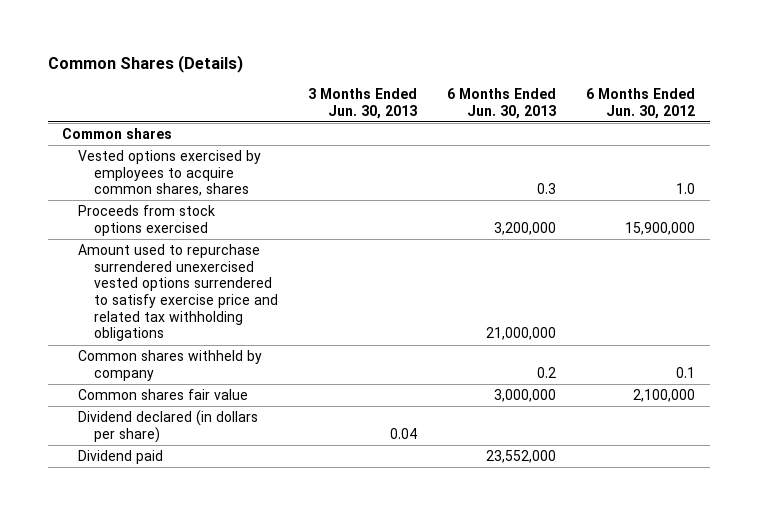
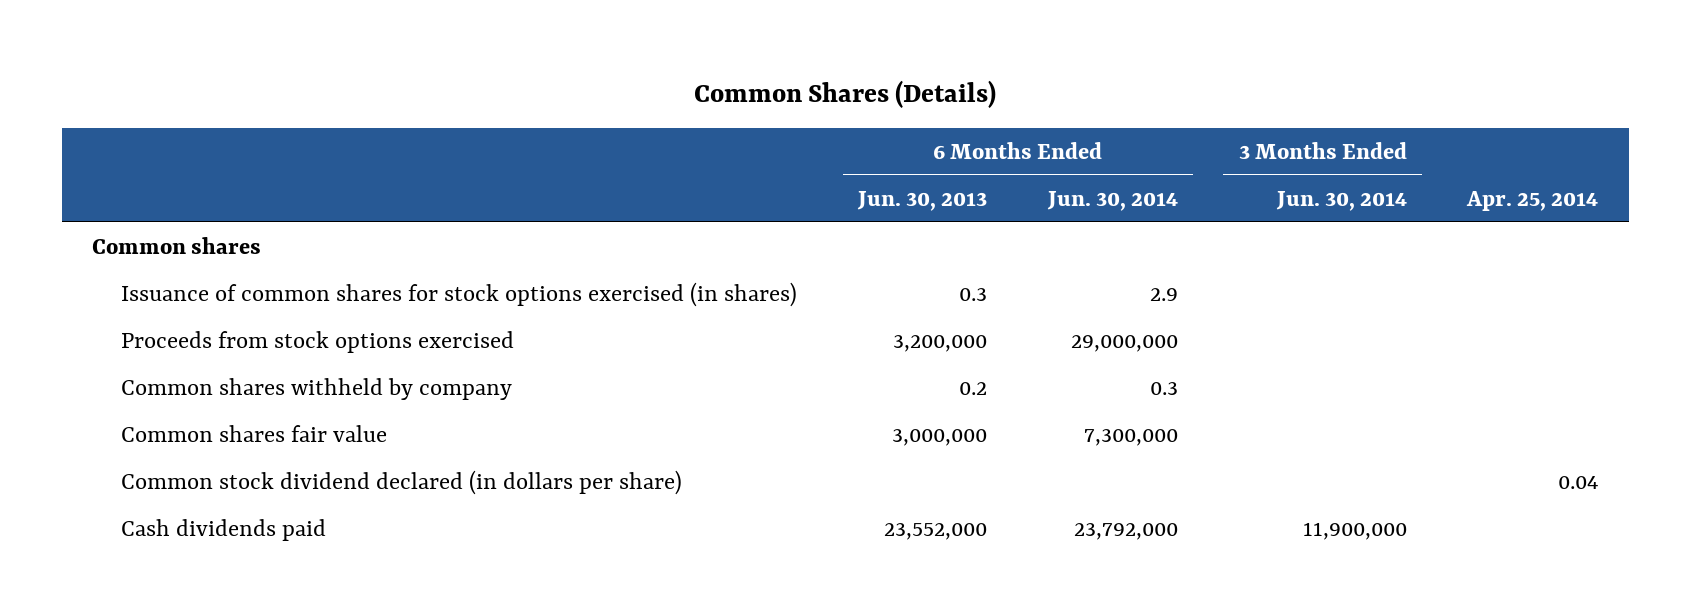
- | 3 Months Ended Jun. 30, 2013 | 6 Months Ended Jun. 30, 2013 | 6 Months Ended Jun. 30, 2012
+ | 6 Months Ended Jun. 30, 2013 | 6 Months Ended Jun. 30, 2014 | 3 Months Ended Jun. 30, 2014 | Apr. 25, 2014
- Vested options exercised by employees to acquire common shares, shares | | 0.3 | 1.0
+ Issuance of common shares for stock options exercised (in shares) | 0.3 | 2.9 | |
- Amount used to repurchase surrendered unexercised vested options surrendered to satisfy exercise price and related tax withholding obligations | | 21,000,000 |
- Dividend declared (in dollars per share) | 0.04 | |
- Dividend paid | | 23,552,000 |
+ Common stock dividend declared (in dollars per share) | | | | 0.04
+ Cash dividends paid | 23,552,000 | 23,792,000 | 11,900,000 |

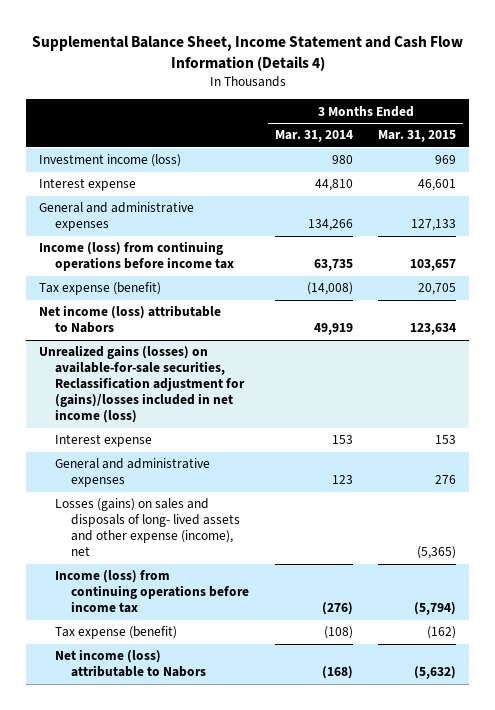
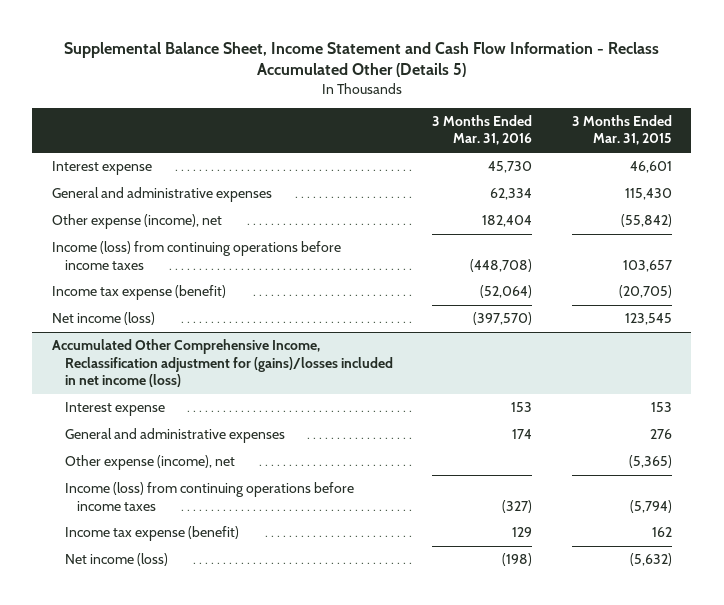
- Supplemental Balance Sheet, Income Statement and Cash Flow Information (Details 4)
+ Supplemental Balance Sheet, Income Statement and Cash Flow Information - Reclass Accumulated Other (Details 5)
- | 3 Months Ended Mar. 31, 2014 | 3 Months Ended Mar. 31, 2015
+ | 3 Months Ended Mar. 31, 2016 | 3 Months Ended Mar. 31, 2015
- Investment income (loss) | 980 | 969
- General and administrative expenses | 134,266 | 127,133
- Income (loss) from continuing operations before income tax | 63,735 | 103,657
- Tax expense (benefit) | (14,008) | 20,705
- Net income (loss) attributable to Nabors | 49,919 | 123,634
- Unrealized gains (losses) on available-for-sale securities, Reclassification adjustment for (gains)/losses included in net income (loss)
+ General and administrative expenses | 62,334 | 115,430
+ Other expense (income), net | 182,404 | (55,842)
+ Income (loss) from continuing operations before income taxes | (448,708) | 103,657
+ Income tax expense (benefit) | (52,064) | (20,705)
+ Net income (loss) | (397,570) | 123,545
+ Accumulated Other Comprehensive Income, Reclassification adjustment for (gains)/losses included in net income (loss)
- Losses (gains) on sales and disposals of long- lived assets and other expense (income), net | | (5,365)
- Income (loss) from continuing operations before income tax | (276) | (5,794)
- Tax expense (benefit) | (108) | (162)
- Net income (loss) attributable to Nabors | (168) | (5,632)
+ Other expense (income), net | | (5,365)
+ Income (loss) from continuing operations before income taxes | (327) | (5,794)
+ Income tax expense (benefit) | 129 | 162
+ Net income (loss) | (198) | (5,632)

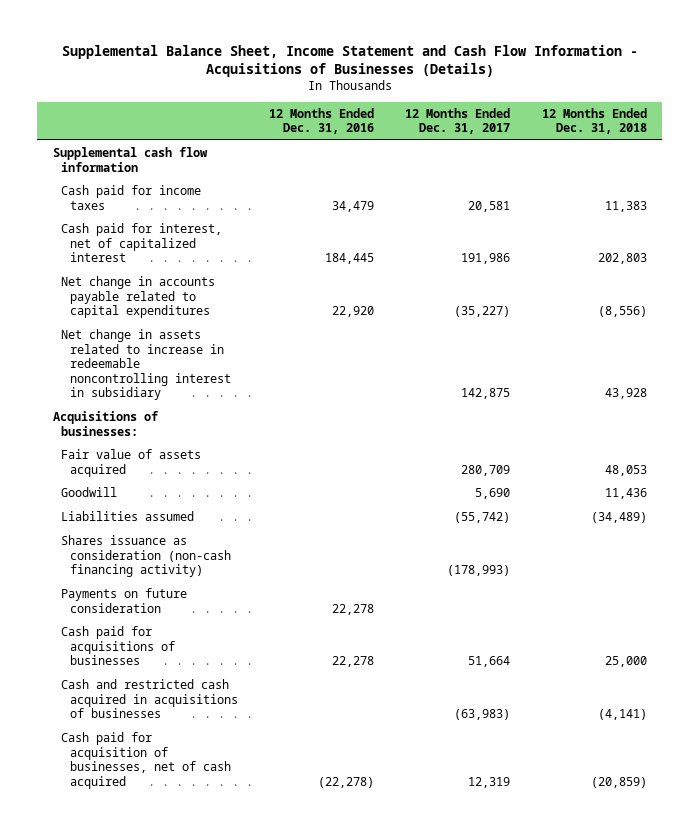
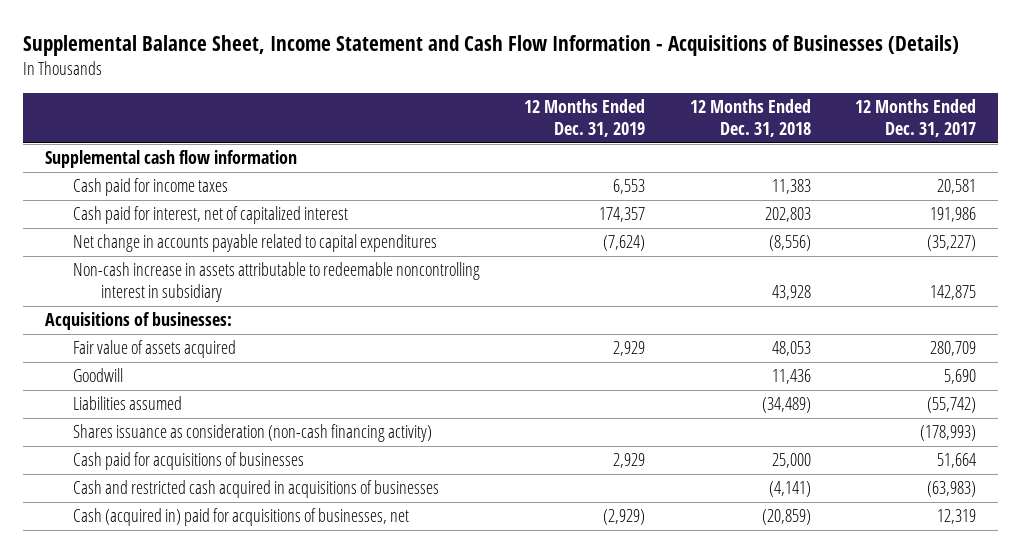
- | 12 Months Ended Dec. 31, 2016 | 12 Months Ended Dec. 31, 2017 | 12 Months Ended Dec. 31, 2018
+ | 12 Months Ended Dec. 31, 2019 | 12 Months Ended Dec. 31, 2018 | 12 Months Ended Dec. 31, 2017
- Net change in assets related to increase in redeemable noncontrolling interest in subsidiary | | 142,875 | 43,928
+ Non-cash increase in assets attributable to redeemable noncontrolling interest in subsidiary | | 43,928 | 142,875
- Payments on future consideration | 22,278 | |
- Cash paid for acquisition of businesses, net of cash acquired | (22,278) | 12,319 | (20,859)
+ Cash (acquired in) paid for acquisitions of businesses, net | (2,929) | (20,859) | 12,319

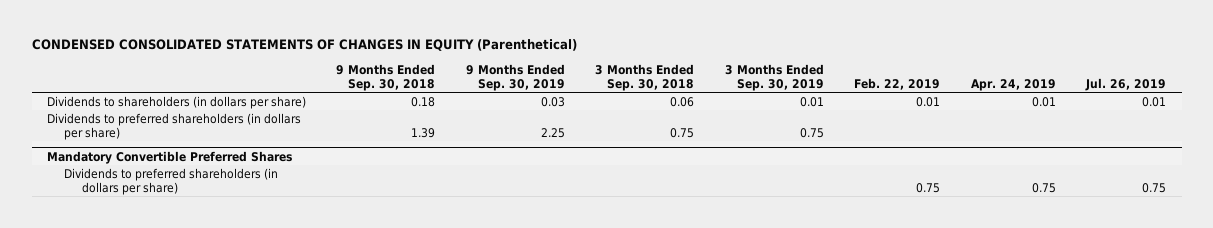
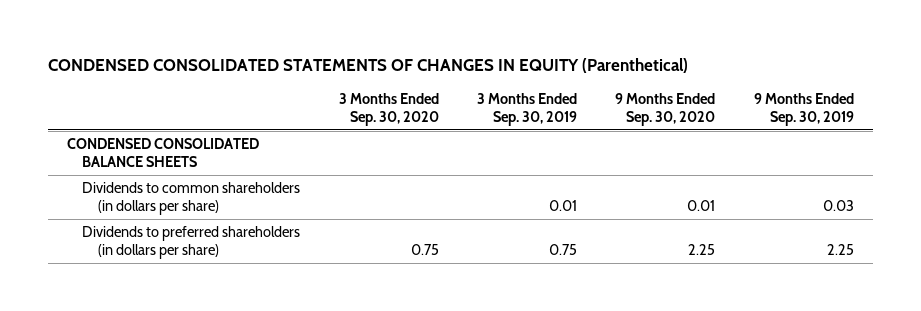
- | 9 Months Ended Sep. 30, 2018 | 9 Months Ended Sep. 30, 2019 | 3 Months Ended Sep. 30, 2018 | 3 Months Ended Sep. 30, 2019 | Feb. 22, 2019 | Apr. 24, 2019 | Jul. 26, 2019
+ | 3 Months Ended Sep. 30, 2020 | 3 Months Ended Sep. 30, 2019 | 9 Months Ended Sep. 30, 2020 | 9 Months Ended Sep. 30, 2019
- Dividends to shareholders (in dollars per share) | 0.18 | 0.03 | 0.06 | 0.01 | 0.01 | 0.01 | 0.01
+ CONDENSED CONSOLIDATED BALANCE SHEETS
+ Dividends to common shareholders (in dollars per share) | | 0.01 | 0.01 | 0.03
- Mandatory Convertible Preferred Shares
- Dividends to preferred shareholders (in dollars per share) | | | | | 0.75 | 0.75 | 0.75

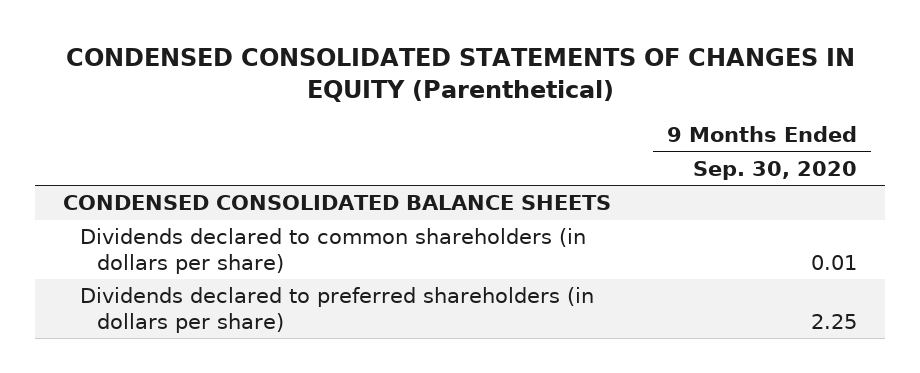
- | 3 Months Ended Sep. 30, 2020 | 3 Months Ended Sep. 30, 2019 | 9 Months Ended Sep. 30, 2020 | 9 Months Ended Sep. 30, 2019
+ | 9 Months Ended Sep. 30, 2020
- Dividends to common shareholders (in dollars per share) | | 0.01 | 0.01 | 0.03
- Dividends to preferred shareholders (in dollars per share) | 0.75 | 0.75 | 2.25 | 2.25
+ Dividends declared to common shareholders (in dollars per share) | 0.01
+ Dividends declared to preferred shareholders (in dollars per share) | 2.25

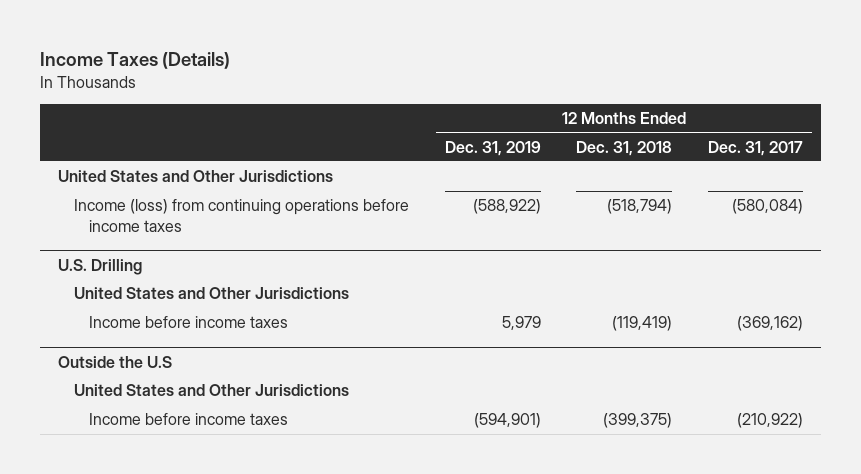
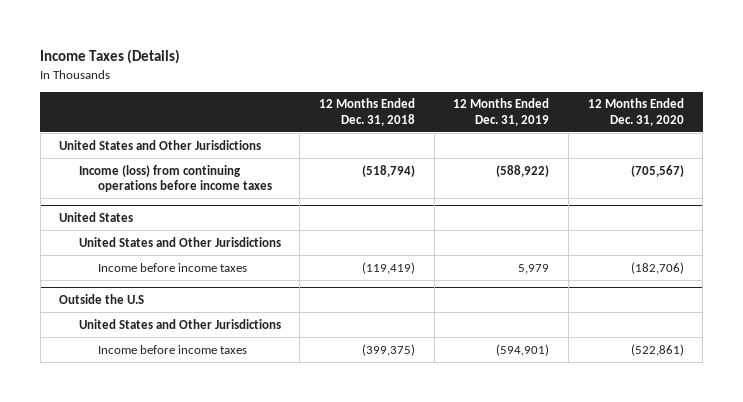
- | 12 Months Ended Dec. 31, 2019 | 12 Months Ended Dec. 31, 2018 | 12 Months Ended Dec. 31, 2017
+ | 12 Months Ended Dec. 31, 2018 | 12 Months Ended Dec. 31, 2019 | 12 Months Ended Dec. 31, 2020
- U.S. Drilling
+ United States

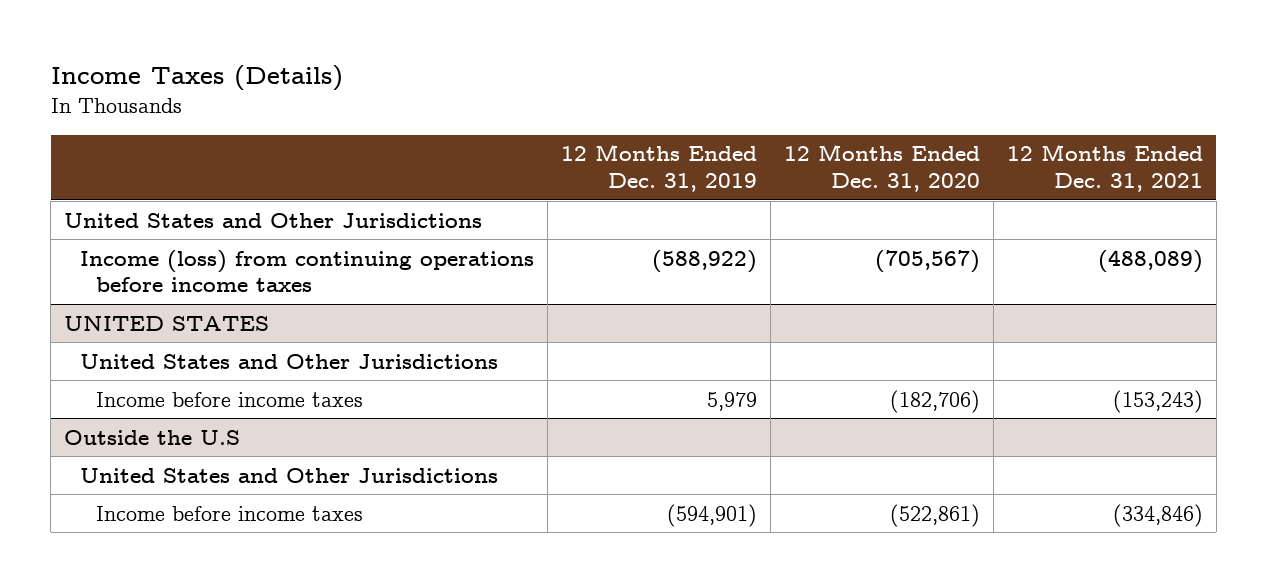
- | 12 Months Ended Dec. 31, 2018 | 12 Months Ended Dec. 31, 2019 | 12 Months Ended Dec. 31, 2020
+ | 12 Months Ended Dec. 31, 2019 | 12 Months Ended Dec. 31, 2020 | 12 Months Ended Dec. 31, 2021
- United States
+ UNITED STATES

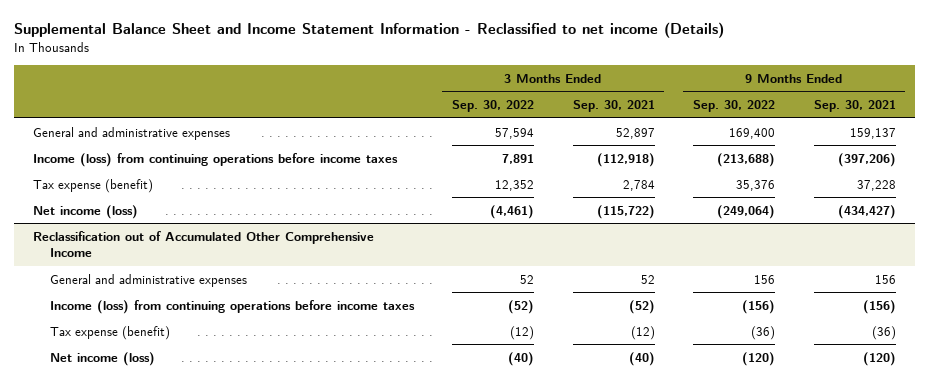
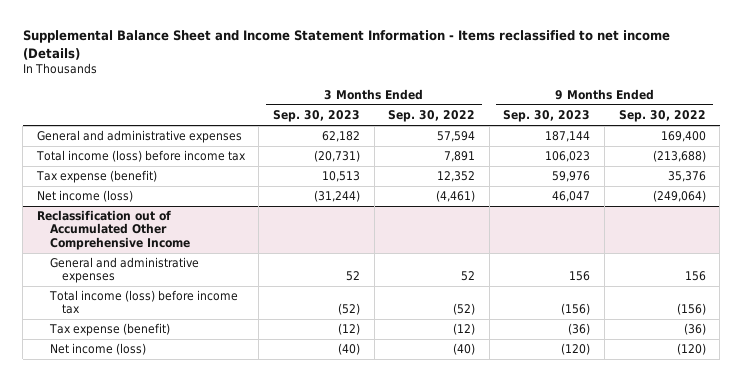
- Supplemental Balance Sheet and Income Statement Information - Reclassified to net income (Details)
+ Supplemental Balance Sheet and Income Statement Information - Items reclassified to net income (Details)
- | 3 Months Ended Sep. 30, 2022 | 3 Months Ended Sep. 30, 2021 | 9 Months Ended Sep. 30, 2022 | 9 Months Ended Sep. 30, 2021
+ | 3 Months Ended Sep. 30, 2023 | 3 Months Ended Sep. 30, 2022 | 9 Months Ended Sep. 30, 2023 | 9 Months Ended Sep. 30, 2022
- Income (loss) from continuing operations before income taxes | 7,891 | (112,918) | (213,688) | (397,206)
+ Total income (loss) before income tax | (20,731) | 7,891 | 106,023 | (213,688)
@ Reclassification out of Accumulated Other Comprehensive Income
- Income (loss) from continuing operations before income taxes | (52) | (52) | (156) | (156)
+ Total income (loss) before income tax | (52) | (52) | (156) | (156)

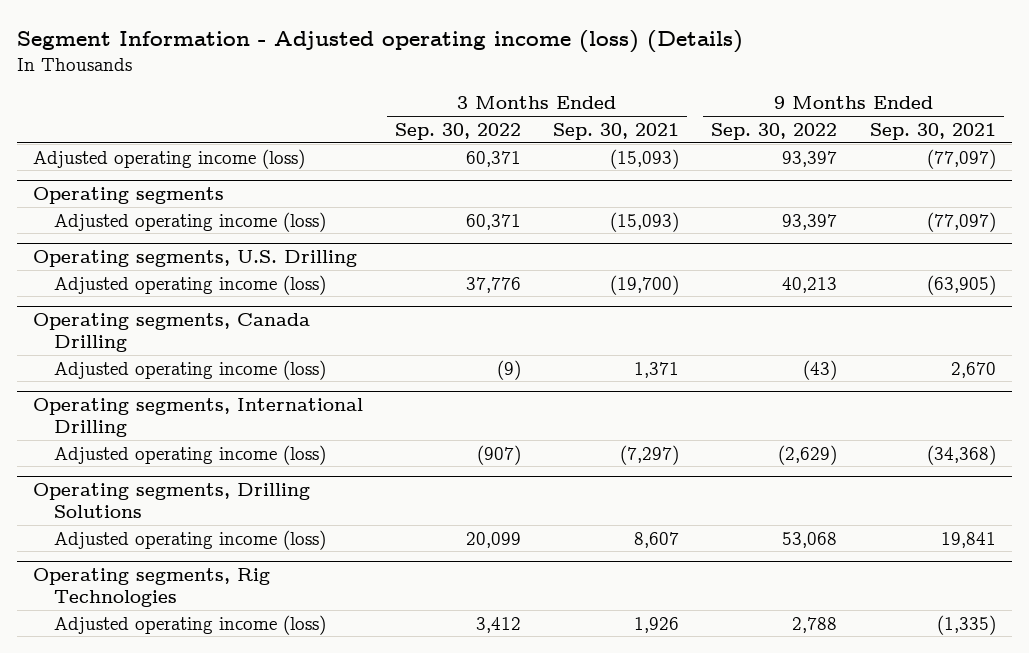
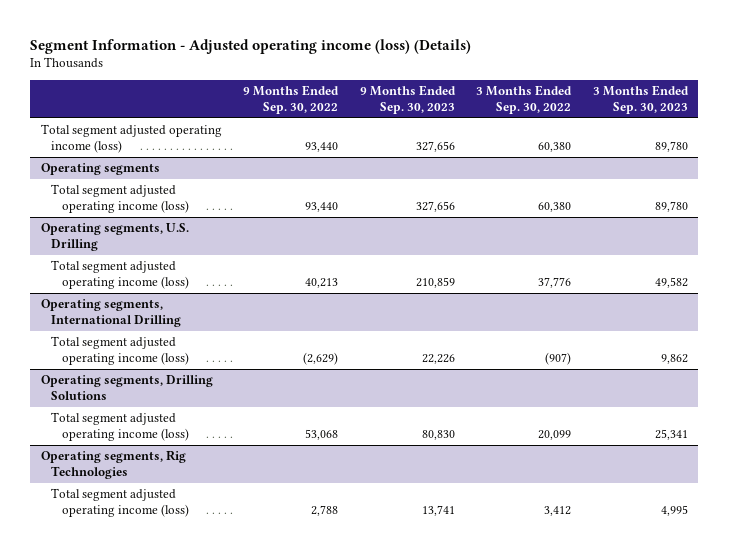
- | 3 Months Ended Sep. 30, 2022 | 3 Months Ended Sep. 30, 2021 | 9 Months Ended Sep. 30, 2022 | 9 Months Ended Sep. 30, 2021
+ | 9 Months Ended Sep. 30, 2022 | 9 Months Ended Sep. 30, 2023 | 3 Months Ended Sep. 30, 2022 | 3 Months Ended Sep. 30, 2023
- Adjusted operating income (loss) | 60,371 | (15,093) | 93,397 | (77,097)
+ Total segment adjusted operating income (loss) | 93,440 | 327,656 | 60,380 | 89,780
@ Operating segments
- Adjusted operating income (loss) | 60,371 | (15,093) | 93,397 | (77,097)
+ Total segment adjusted operating income (loss) | 93,440 | 327,656 | 60,380 | 89,780
@ Operating segments, U.S. Drilling
- Adjusted operating income (loss) | 37,776 | (19,700) | 40,213 | (63,905)
- Operating segments, Canada Drilling
- Adjusted operating income (loss) | (9) | 1,371 | (43) | 2,670
@ Operating segments, U.S. Drilling
+ Total segment adjusted operating income (loss) | 40,213 | 210,859 | 37,776 | 49,582
@ Operating segments, International Drilling
- Adjusted operating income (loss) | (907) | (7,297) | (2,629) | (34,368)
+ Total segment adjusted operating income (loss) | (2,629) | 22,226 | (907) | 9,862
@ Operating segments, Drilling Solutions
- Adjusted operating income (loss) | 20,099 | 8,607 | 53,068 | 19,841
+ Total segment adjusted operating income (loss) | 53,068 | 80,830 | 20,099 | 25,341
@ Operating segments, Rig Technologies
- Adjusted operating income (loss) | 3,412 | 1,926 | 2,788 | (1,335)
+ Total segment adjusted operating income (loss) | 2,788 | 13,741 | 3,412 | 4,995

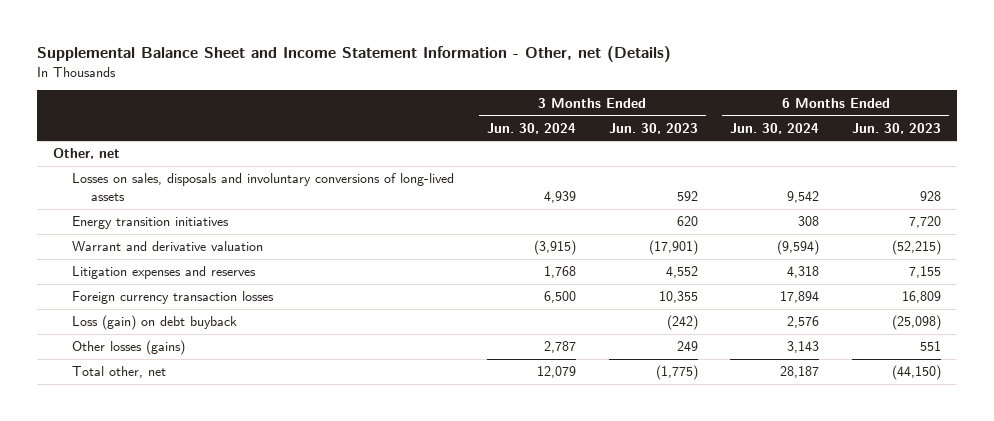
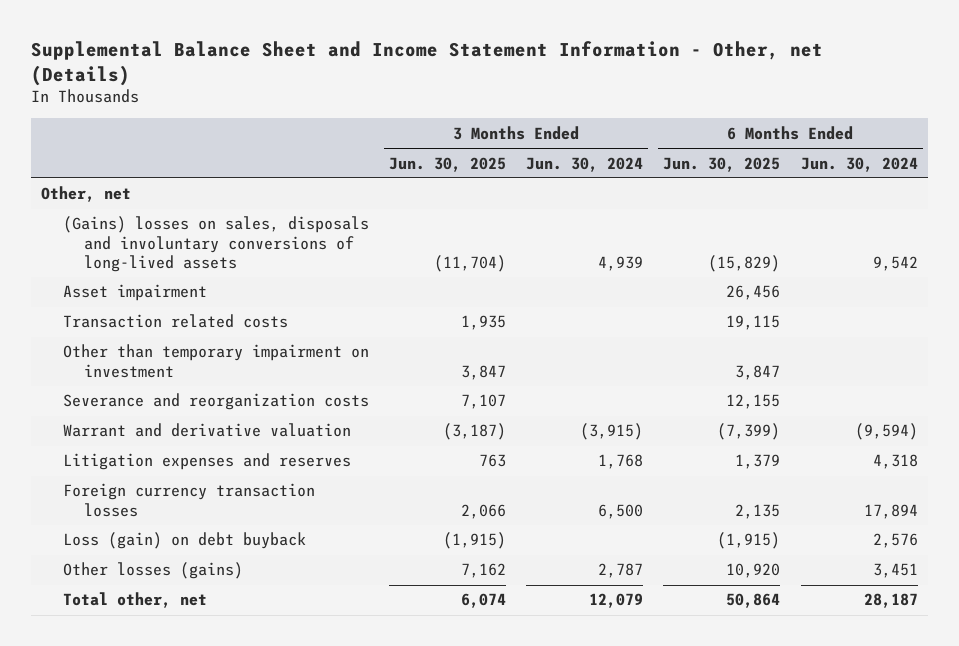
- | 3 Months Ended Jun. 30, 2024 | 3 Months Ended Jun. 30, 2023 | 6 Months Ended Jun. 30, 2024 | 6 Months Ended Jun. 30, 2023
+ | 3 Months Ended Jun. 30, 2025 | 3 Months Ended Jun. 30, 2024 | 6 Months Ended Jun. 30, 2025 | 6 Months Ended Jun. 30, 2024
- Losses on sales, disposals and involuntary conversions of long-lived assets | 4,939 | 592 | 9,542 | 928
- Energy transition initiatives | | 620 | 308 | 7,720
+ (Gains) losses on sales, disposals and involuntary conversions of long-lived assets | (11,704) | 4,939 | (15,829) | 9,542
+ Asset impairment | | | 26,456 |
+ Transaction related costs | 1,935 | | 19,115 |
+ Other than temporary impairment on investment | 3,847 | | 3,847 |
+ Severance and reorganization costs | 7,107 | | 12,155 |
- Other losses (gains) | 2,787 | 249 | 3,143 | 551
+ Other losses (gains) | 7,162 | 2,787 | 10,920 | 3,451

